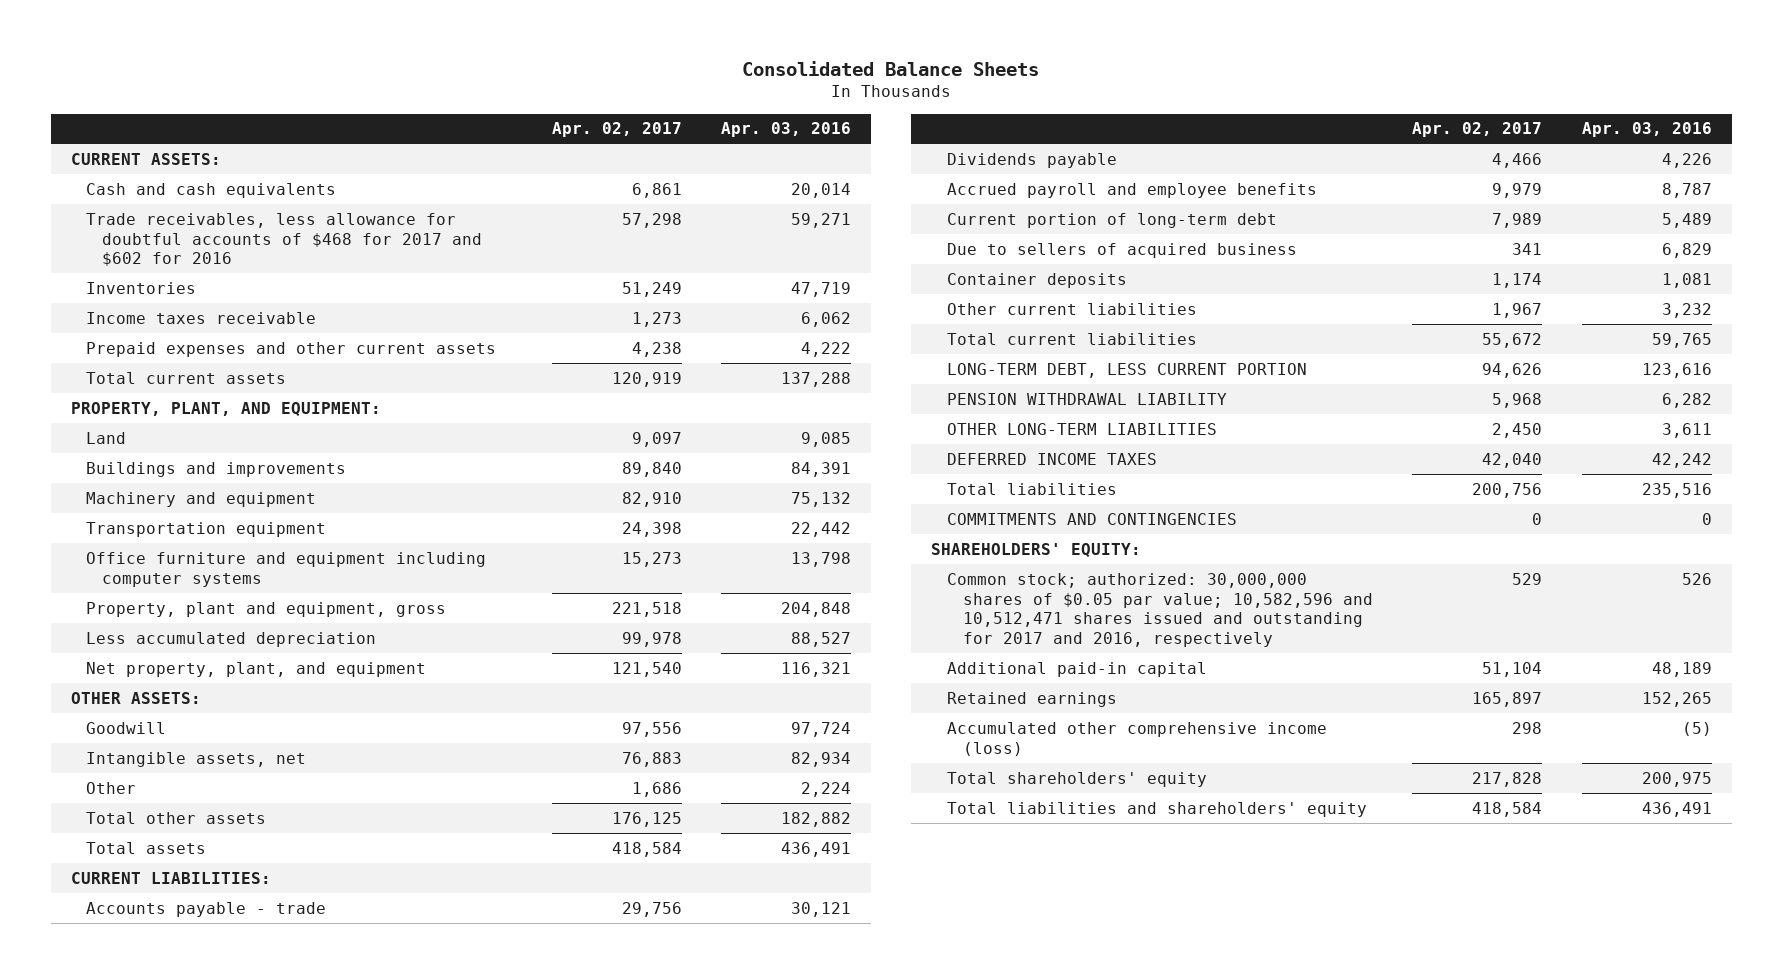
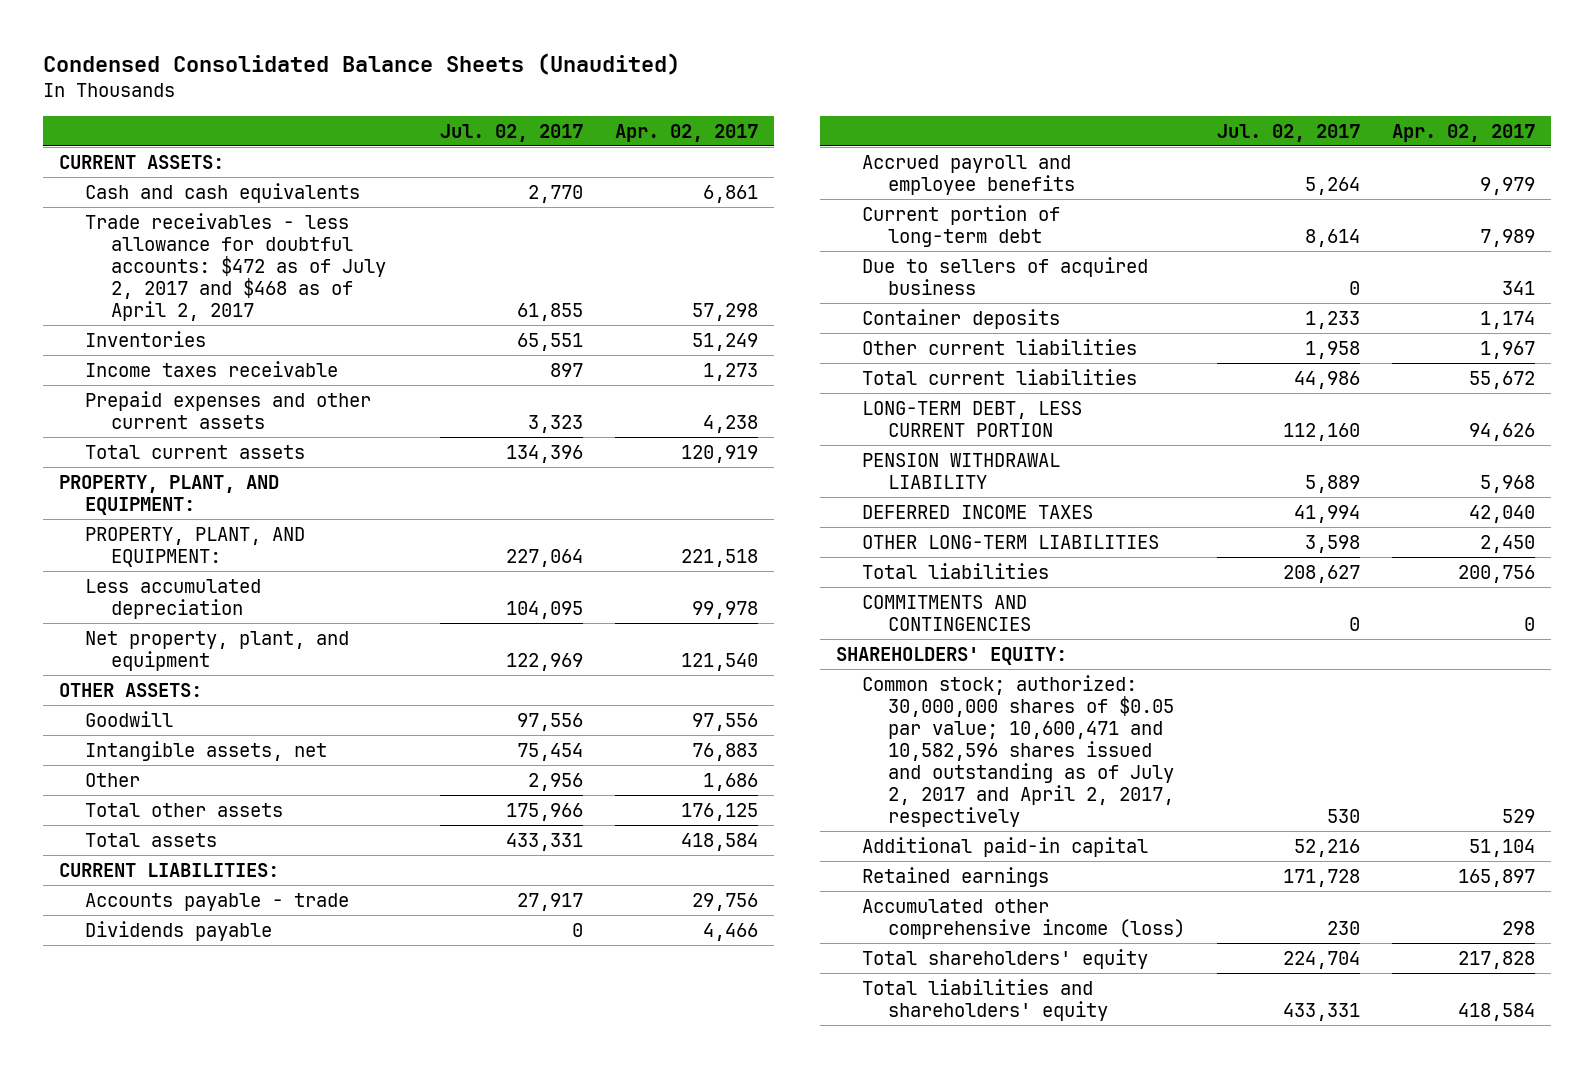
- Consolidated Balance Sheets
+ Condensed Consolidated Balance Sheets (Unaudited)
- | Apr. 02, 2017 | Apr. 03, 2016
+ | Jul. 02, 2017 | Apr. 02, 2017
- Trade receivables, less allowance for doubtful accounts of $468 for 2017 and $602 for 2016 | 57,298 | 59,271
+ Trade receivables - less allowance for doubtful accounts: $472 as of July 2, 2017 and $468 as of April 2, 2017 | 61,855 | 57,298
- Land | 9,097 | 9,085
- Buildings and improvements | 89,840 | 84,391
- Machinery and equipment | 82,910 | 75,132
- Transportation equipment | 24,398 | 22,442
- Office furniture and equipment including computer systems | 15,273 | 13,798
- Property, plant and equipment, gross | 221,518 | 204,848
+ PROPERTY, PLANT, AND EQUIPMENT: | 227,064 | 221,518
moved down: OTHER LONG-TERM LIABILITIES | 3,598 | 2,450
- Common stock; authorized: 30,000,000 shares of $0.05 par value; 10,582,596 and 10,512,471 shares issued and outstanding for 2017 and 2016, respectively | 529 | 526
+ Common stock; authorized: 30,000,000 shares of $0.05 par value; 10,600,471 and 10,582,596 shares issued and outstanding as of July 2, 2017 and April 2, 2017, respectively | 530 | 529

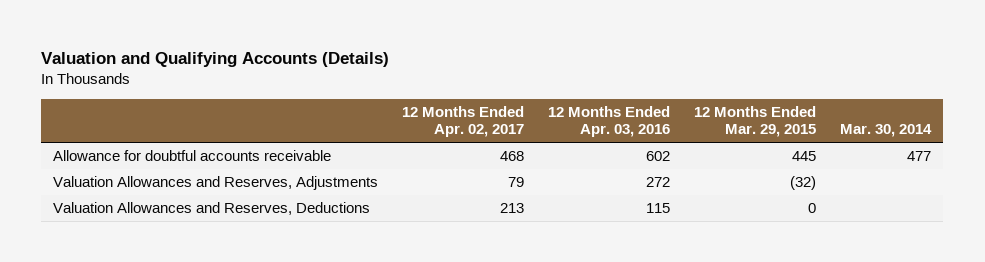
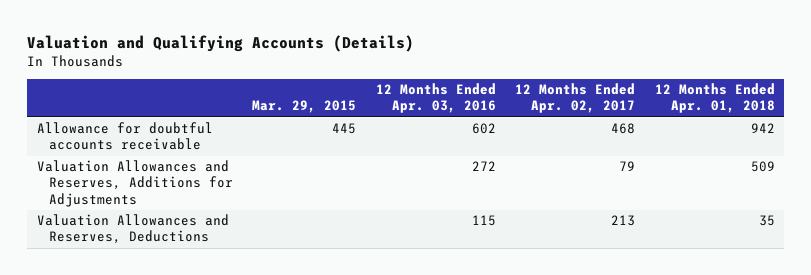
- | 12 Months Ended Apr. 02, 2017 | 12 Months Ended Apr. 03, 2016 | 12 Months Ended Mar. 29, 2015 | Mar. 30, 2014
+ | Mar. 29, 2015 | 12 Months Ended Apr. 03, 2016 | 12 Months Ended Apr. 02, 2017 | 12 Months Ended Apr. 01, 2018
- Valuation Allowances and Reserves, Adjustments | 79 | 272 | (32) |
+ Valuation Allowances and Reserves, Additions for Adjustments | | 272 | 79 | 509

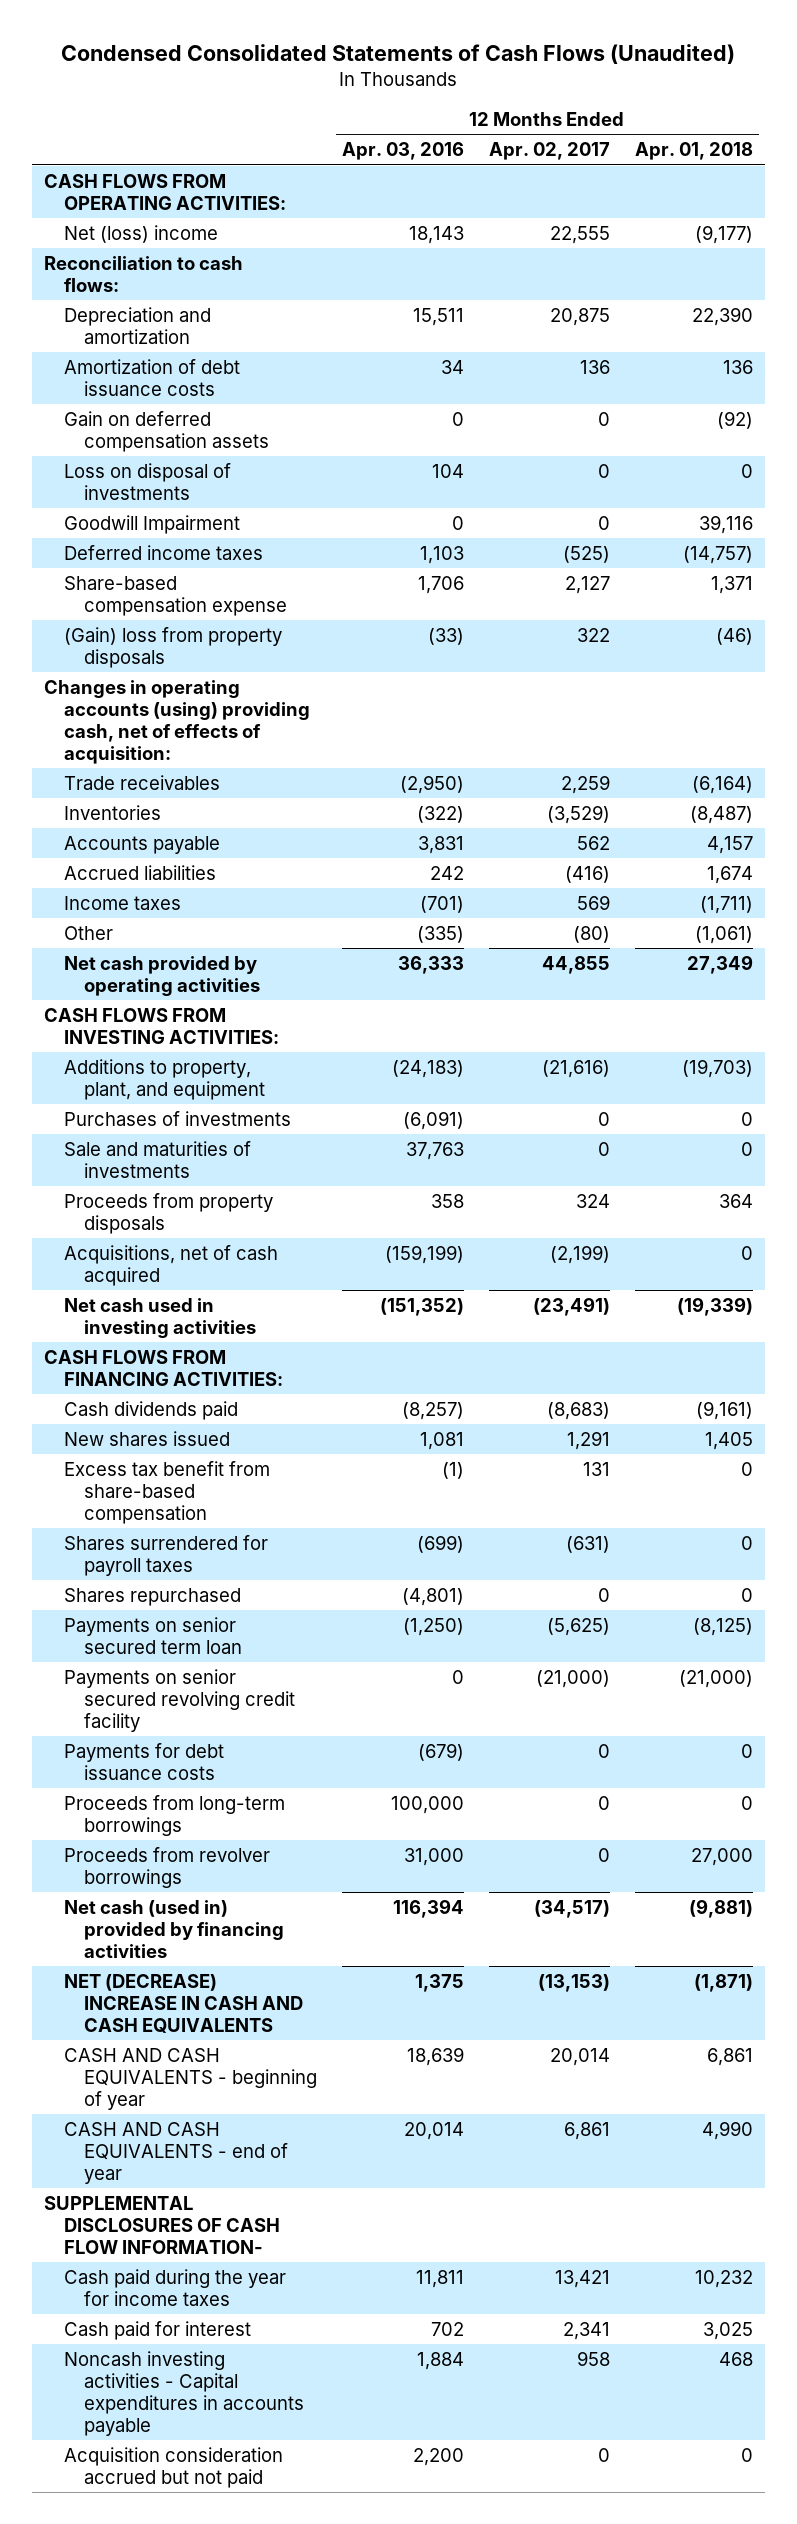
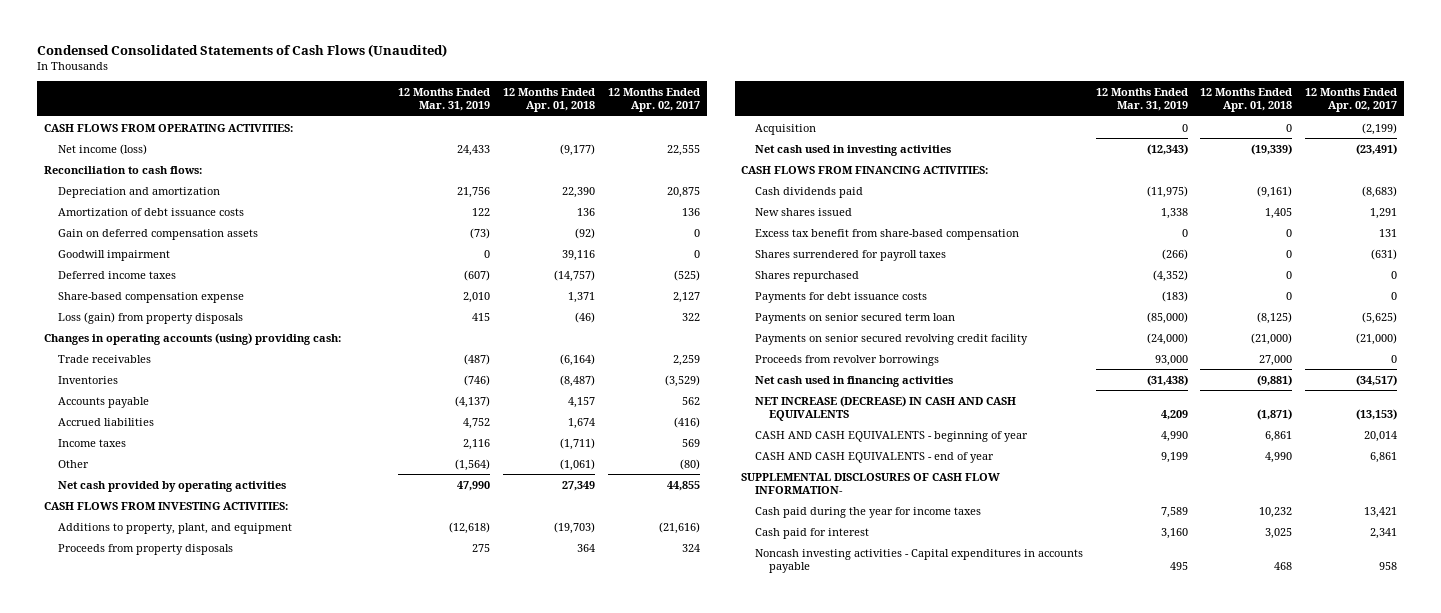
- | 12 Months Ended Apr. 03, 2016 | 12 Months Ended Apr. 02, 2017 | 12 Months Ended Apr. 01, 2018
+ | 12 Months Ended Mar. 31, 2019 | 12 Months Ended Apr. 01, 2018 | 12 Months Ended Apr. 02, 2017
- Net (loss) income | 18,143 | 22,555 | (9,177)
+ Net income (loss) | 24,433 | (9,177) | 22,555
- Loss on disposal of investments | 104 | 0 | 0
- Goodwill Impairment | 0 | 0 | 39,116
+ Goodwill impairment | 0 | 39,116 | 0
- (Gain) loss from property disposals | (33) | 322 | (46)
- Changes in operating accounts (using) providing cash, net of effects of acquisition:
+ Loss (gain) from property disposals | 415 | (46) | 322
+ Changes in operating accounts (using) providing cash:
- Purchases of investments | (6,091) | 0 | 0
- Sale and maturities of investments | 37,763 | 0 | 0
- Acquisitions, net of cash acquired | (159,199) | (2,199) | 0
+ Acquisition | 0 | 0 | (2,199)
moved up: Payments for debt issuance costs | (183) | 0 | 0
- Proceeds from long-term borrowings | 100,000 | 0 | 0
- Net cash (used in) provided by financing activities | 116,394 | (34,517) | (9,881)
- NET (DECREASE) INCREASE IN CASH AND CASH EQUIVALENTS | 1,375 | (13,153) | (1,871)
+ Net cash used in financing activities | (31,438) | (9,881) | (34,517)
+ NET INCREASE (DECREASE) IN CASH AND CASH EQUIVALENTS | 4,209 | (1,871) | (13,153)
- Acquisition consideration accrued but not paid | 2,200 | 0 | 0

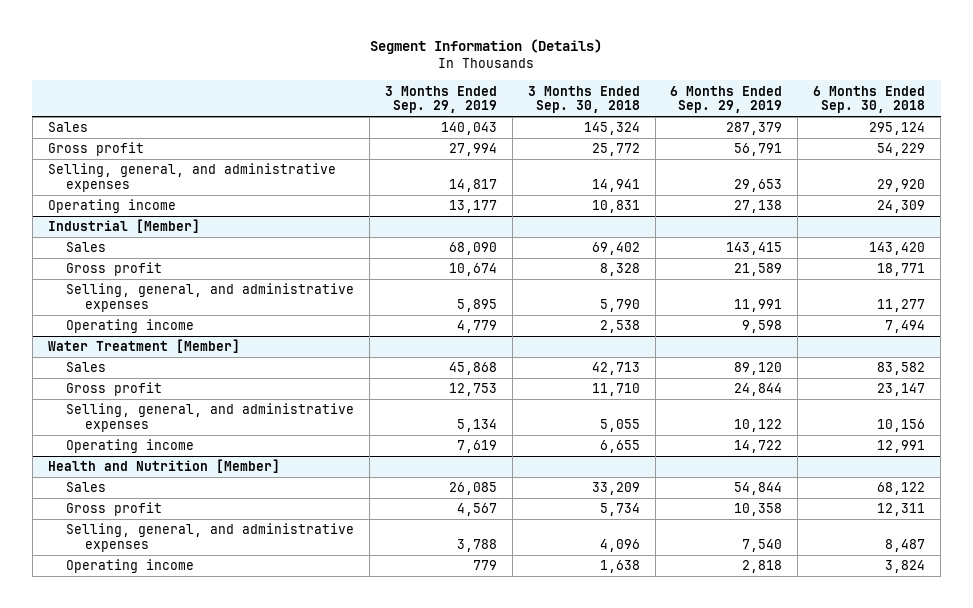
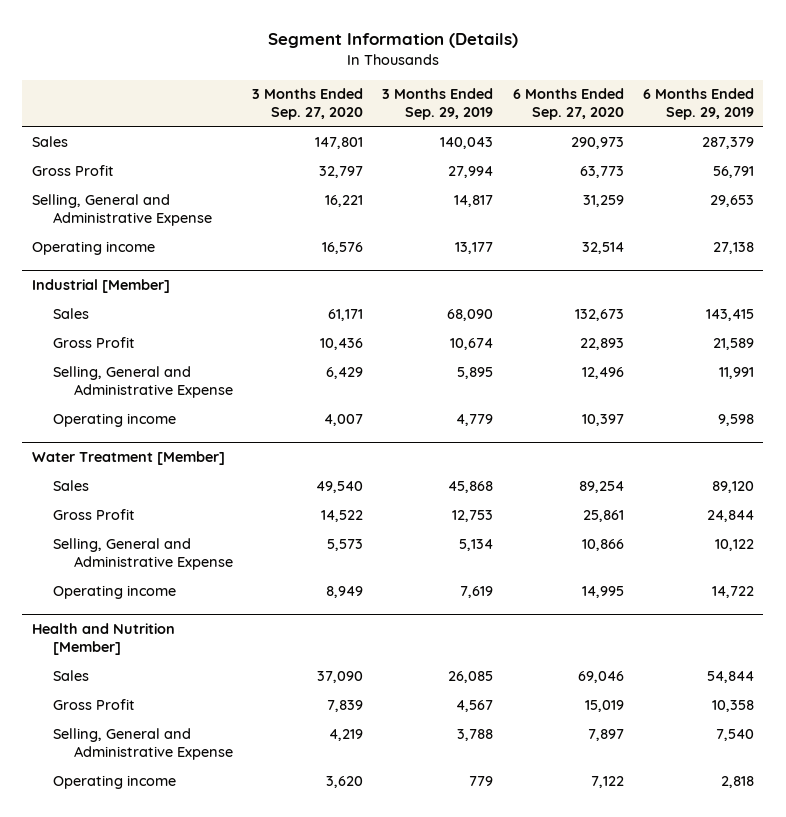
- | 3 Months Ended Sep. 29, 2019 | 3 Months Ended Sep. 30, 2018 | 6 Months Ended Sep. 29, 2019 | 6 Months Ended Sep. 30, 2018
+ | 3 Months Ended Sep. 27, 2020 | 3 Months Ended Sep. 29, 2019 | 6 Months Ended Sep. 27, 2020 | 6 Months Ended Sep. 29, 2019
- Gross profit | 27,994 | 25,772 | 56,791 | 54,229
- Selling, general, and administrative expenses | 14,817 | 14,941 | 29,653 | 29,920
+ Gross Profit | 32,797 | 27,994 | 63,773 | 56,791
+ Selling, General and Administrative Expense | 16,221 | 14,817 | 31,259 | 29,653
@ Industrial [Member]
- Gross profit | 10,674 | 8,328 | 21,589 | 18,771
- Selling, general, and administrative expenses | 5,895 | 5,790 | 11,991 | 11,277
+ Gross Profit | 10,436 | 10,674 | 22,893 | 21,589
+ Selling, General and Administrative Expense | 6,429 | 5,895 | 12,496 | 11,991
@ Water Treatment [Member]
- Gross profit | 12,753 | 11,710 | 24,844 | 23,147
- Selling, general, and administrative expenses | 5,134 | 5,055 | 10,122 | 10,156
+ Gross Profit | 14,522 | 12,753 | 25,861 | 24,844
+ Selling, General and Administrative Expense | 5,573 | 5,134 | 10,866 | 10,122
@ Health and Nutrition [Member]
- Gross profit | 4,567 | 5,734 | 10,358 | 12,311
- Selling, general, and administrative expenses | 3,788 | 4,096 | 7,540 | 8,487
+ Gross Profit | 7,839 | 4,567 | 15,019 | 10,358
+ Selling, General and Administrative Expense | 4,219 | 3,788 | 7,897 | 7,540

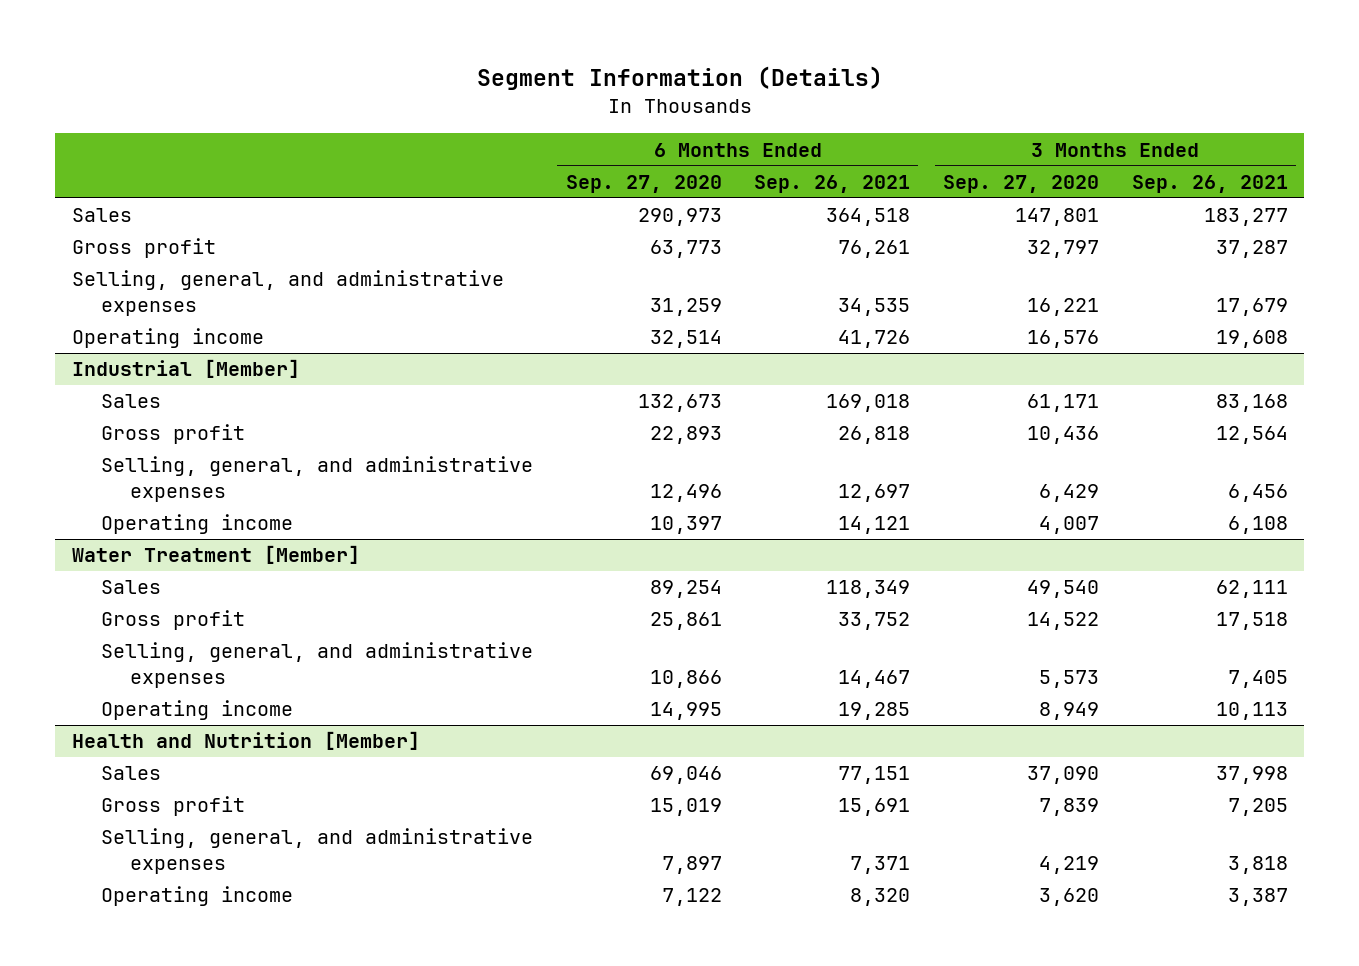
- | 3 Months Ended Sep. 27, 2020 | 3 Months Ended Sep. 29, 2019 | 6 Months Ended Sep. 27, 2020 | 6 Months Ended Sep. 29, 2019
+ | 6 Months Ended Sep. 27, 2020 | 6 Months Ended Sep. 26, 2021 | 3 Months Ended Sep. 27, 2020 | 3 Months Ended Sep. 26, 2021
- Gross Profit | 32,797 | 27,994 | 63,773 | 56,791
- Selling, General and Administrative Expense | 16,221 | 14,817 | 31,259 | 29,653
+ Gross profit | 63,773 | 76,261 | 32,797 | 37,287
+ Selling, general, and administrative expenses | 31,259 | 34,535 | 16,221 | 17,679
@ Industrial [Member]
- Gross Profit | 10,436 | 10,674 | 22,893 | 21,589
- Selling, General and Administrative Expense | 6,429 | 5,895 | 12,496 | 11,991
+ Gross profit | 22,893 | 26,818 | 10,436 | 12,564
+ Selling, general, and administrative expenses | 12,496 | 12,697 | 6,429 | 6,456
@ Water Treatment [Member]
- Gross Profit | 14,522 | 12,753 | 25,861 | 24,844
- Selling, General and Administrative Expense | 5,573 | 5,134 | 10,866 | 10,122
+ Gross profit | 25,861 | 33,752 | 14,522 | 17,518
+ Selling, general, and administrative expenses | 10,866 | 14,467 | 5,573 | 7,405
@ Health and Nutrition [Member]
- Gross Profit | 7,839 | 4,567 | 15,019 | 10,358
- Selling, General and Administrative Expense | 4,219 | 3,788 | 7,897 | 7,540
+ Gross profit | 15,019 | 15,691 | 7,839 | 7,205
+ Selling, general, and administrative expenses | 7,897 | 7,371 | 4,219 | 3,818

